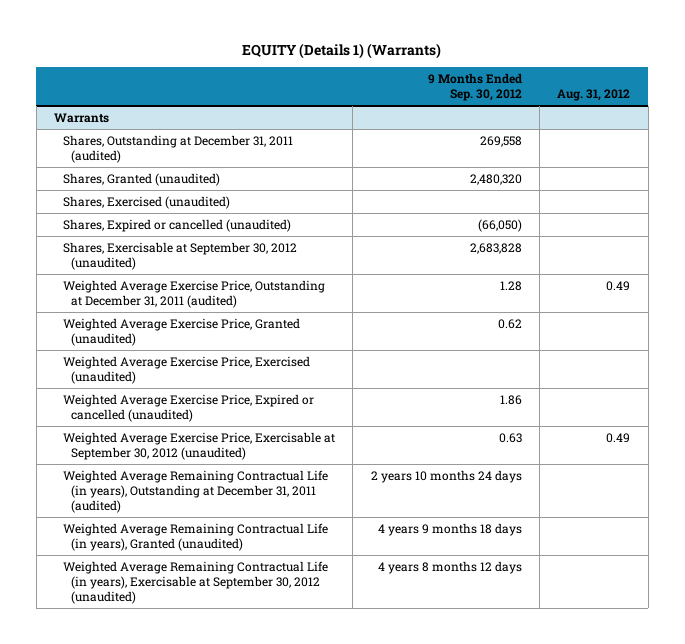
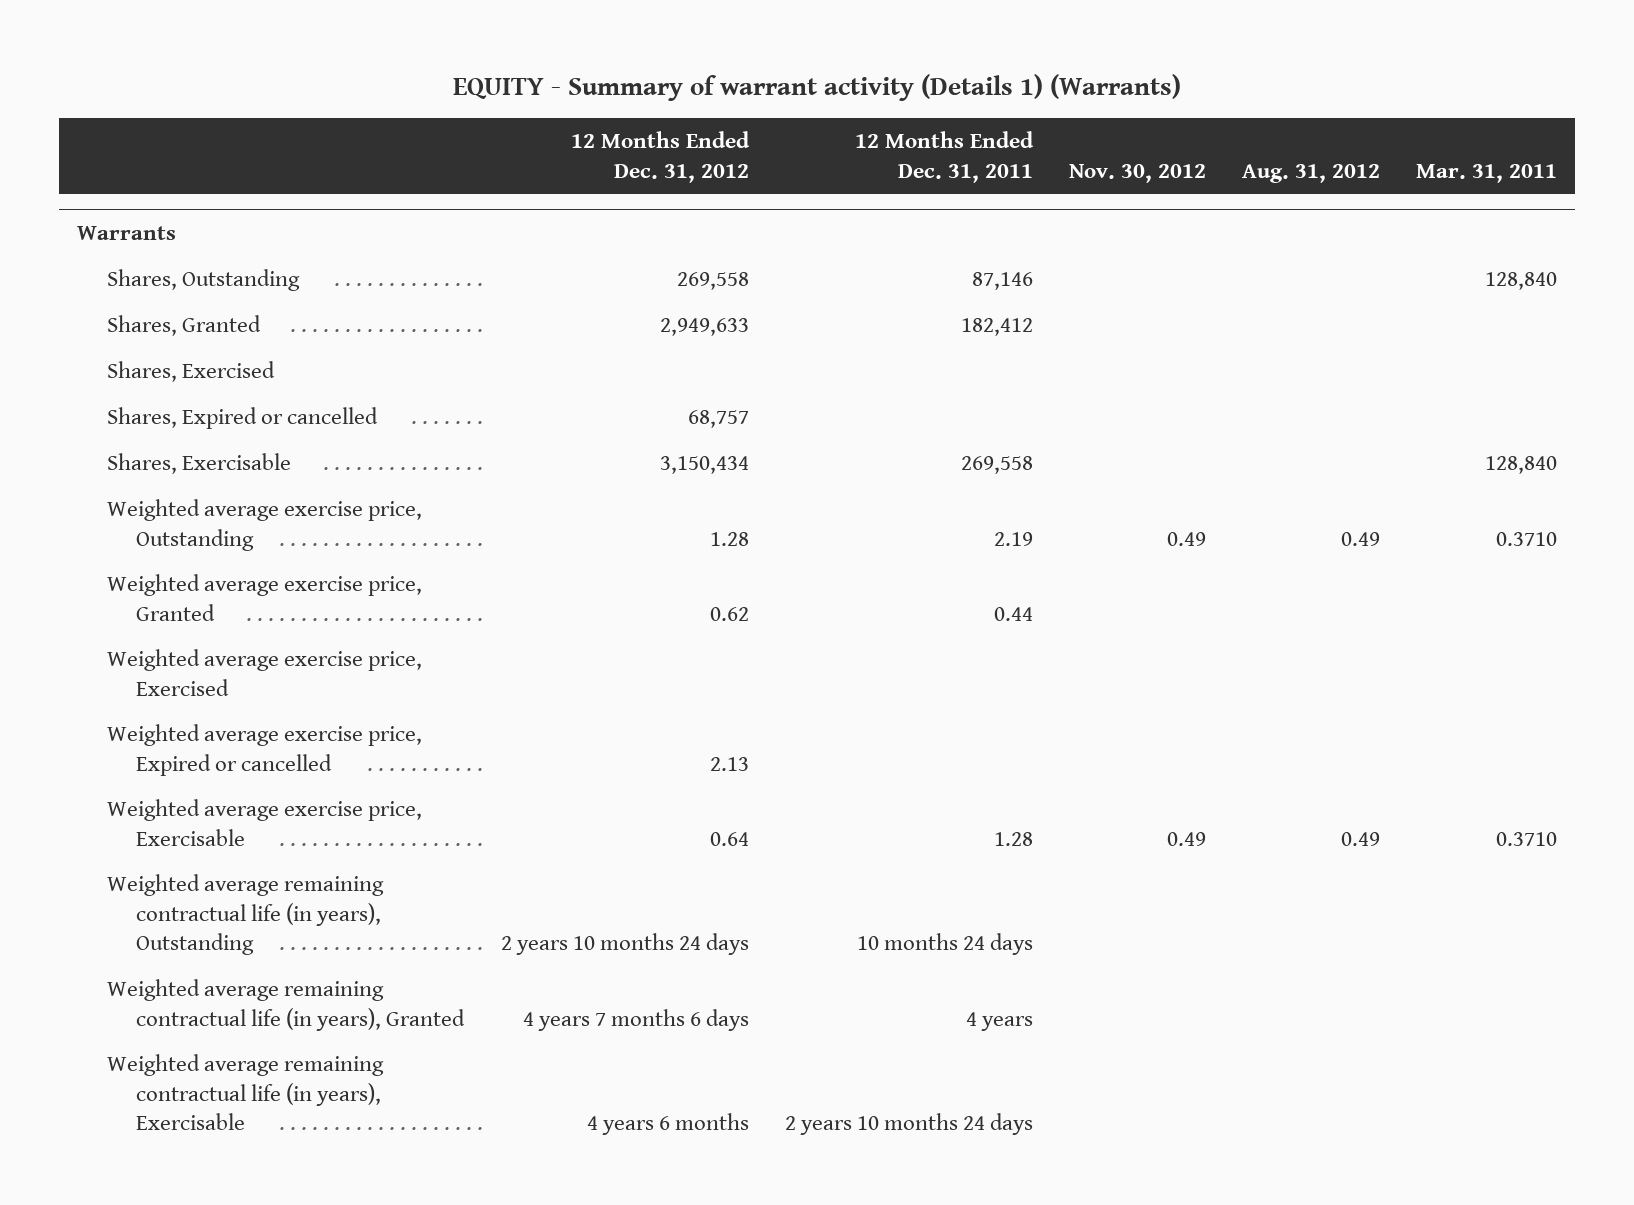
- EQUITY (Details 1) (Warrants)
+ EQUITY - Summary of warrant activity (Details 1) (Warrants)
- | 9 Months Ended Sep. 30, 2012 | Aug. 31, 2012
+ | 12 Months Ended Dec. 31, 2012 | 12 Months Ended Dec. 31, 2011 | Nov. 30, 2012 | Aug. 31, 2012 | Mar. 31, 2011
@ Warrants
- Shares, Outstanding at December 31, 2011 (audited) | 269,558 |
- Shares, Granted (unaudited) | 2,480,320 |
- Shares, Exercised (unaudited)
- Shares, Expired or cancelled (unaudited) | (66,050) |
- Shares, Exercisable at September 30, 2012 (unaudited) | 2,683,828 |
- Weighted Average Exercise Price, Outstanding at December 31, 2011 (audited) | 1.28 | 0.49
- Weighted Average Exercise Price, Granted (unaudited) | 0.62 |
- Weighted Average Exercise Price, Exercised (unaudited)
- Weighted Average Exercise Price, Expired or cancelled (unaudited) | 1.86 |
- Weighted Average Exercise Price, Exercisable at September 30, 2012 (unaudited) | 0.63 | 0.49
- Weighted Average Remaining Contractual Life (in years), Outstanding at December 31, 2011 (audited) | 2 years 10 months 24 days |
- Weighted Average Remaining Contractual Life (in years), Granted (unaudited) | 4 years 9 months 18 days |
- Weighted Average Remaining Contractual Life (in years), Exercisable at September 30, 2012 (unaudited) | 4 years 8 months 12 days |
+ Shares, Outstanding | 269,558 | 87,146 | | | 128,840
+ Shares, Granted | 2,949,633 | 182,412 | | |
+ Shares, Exercised
+ Shares, Expired or cancelled | 68,757 | | | |
+ Shares, Exercisable | 3,150,434 | 269,558 | | | 128,840
+ Weighted average exercise price, Outstanding | 1.28 | 2.19 | 0.49 | 0.49 | 0.3710
+ Weighted average exercise price, Granted | 0.62 | 0.44 | | |
+ Weighted average exercise price, Exercised
+ Weighted average exercise price, Expired or cancelled | 2.13 | | | |
+ Weighted average exercise price, Exercisable | 0.64 | 1.28 | 0.49 | 0.49 | 0.3710
+ Weighted average remaining contractual life (in years), Outstanding | 2 years 10 months 24 days | 10 months 24 days | | |
+ Weighted average remaining contractual life (in years), Granted | 4 years 7 months 6 days | 4 years | | |
+ Weighted average remaining contractual life (in years), Exercisable | 4 years 6 months | 2 years 10 months 24 days | | |

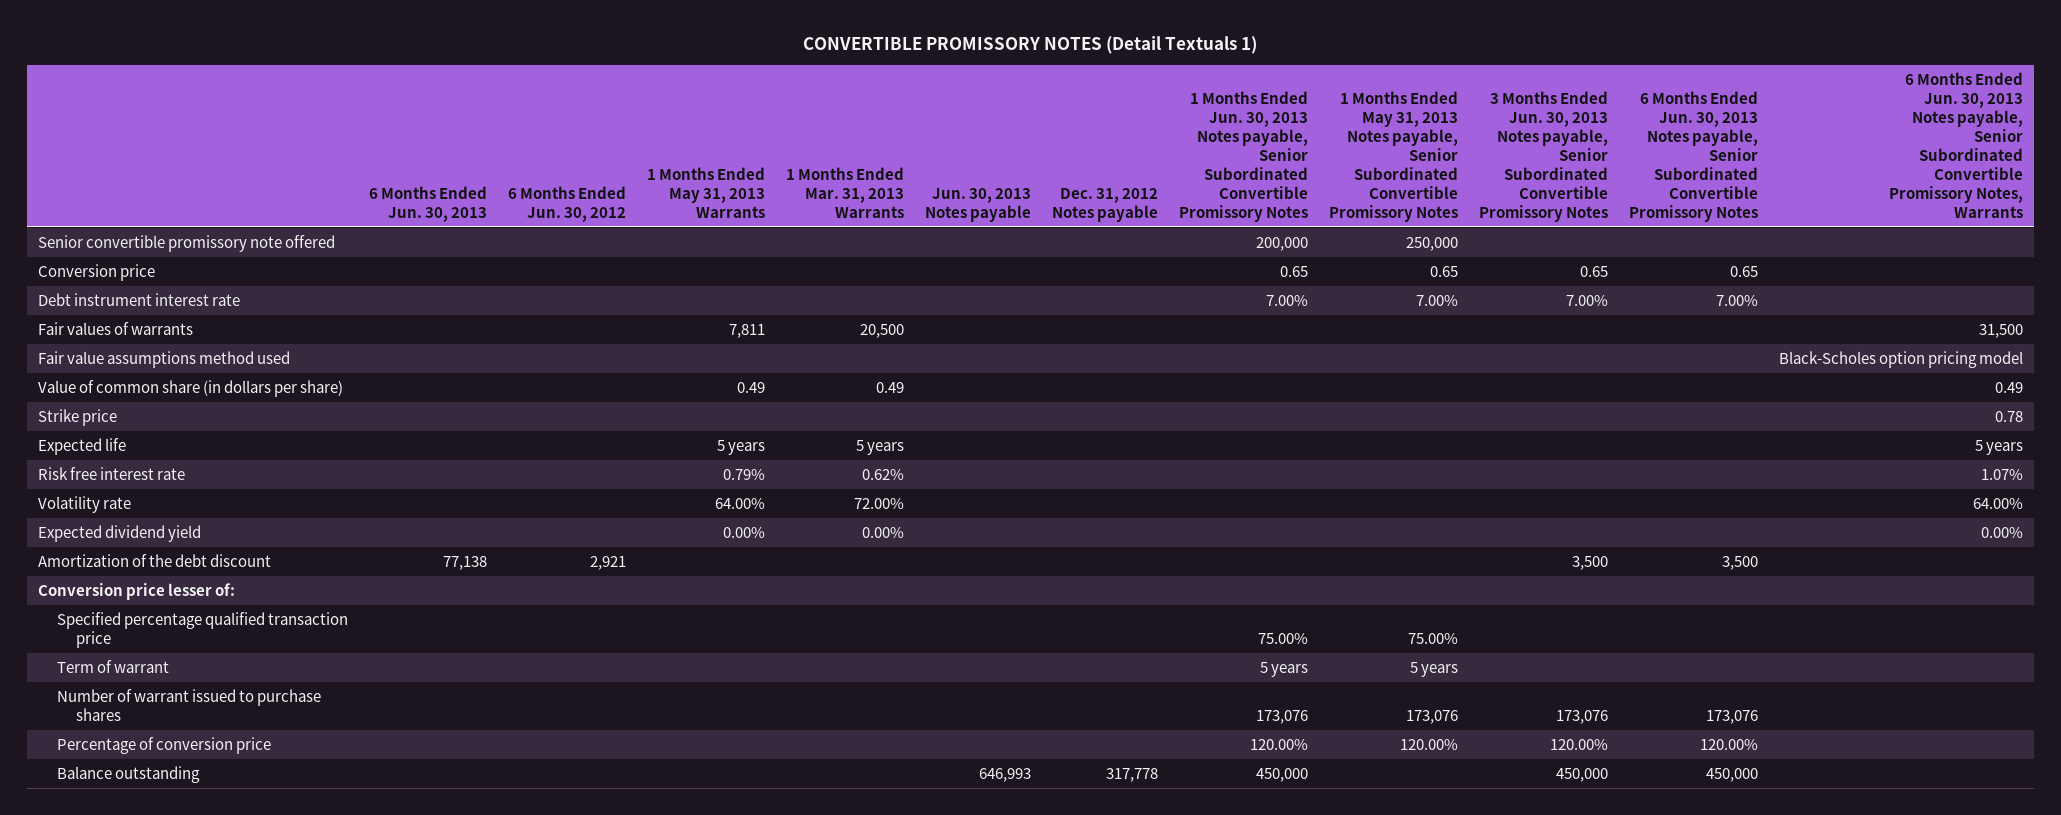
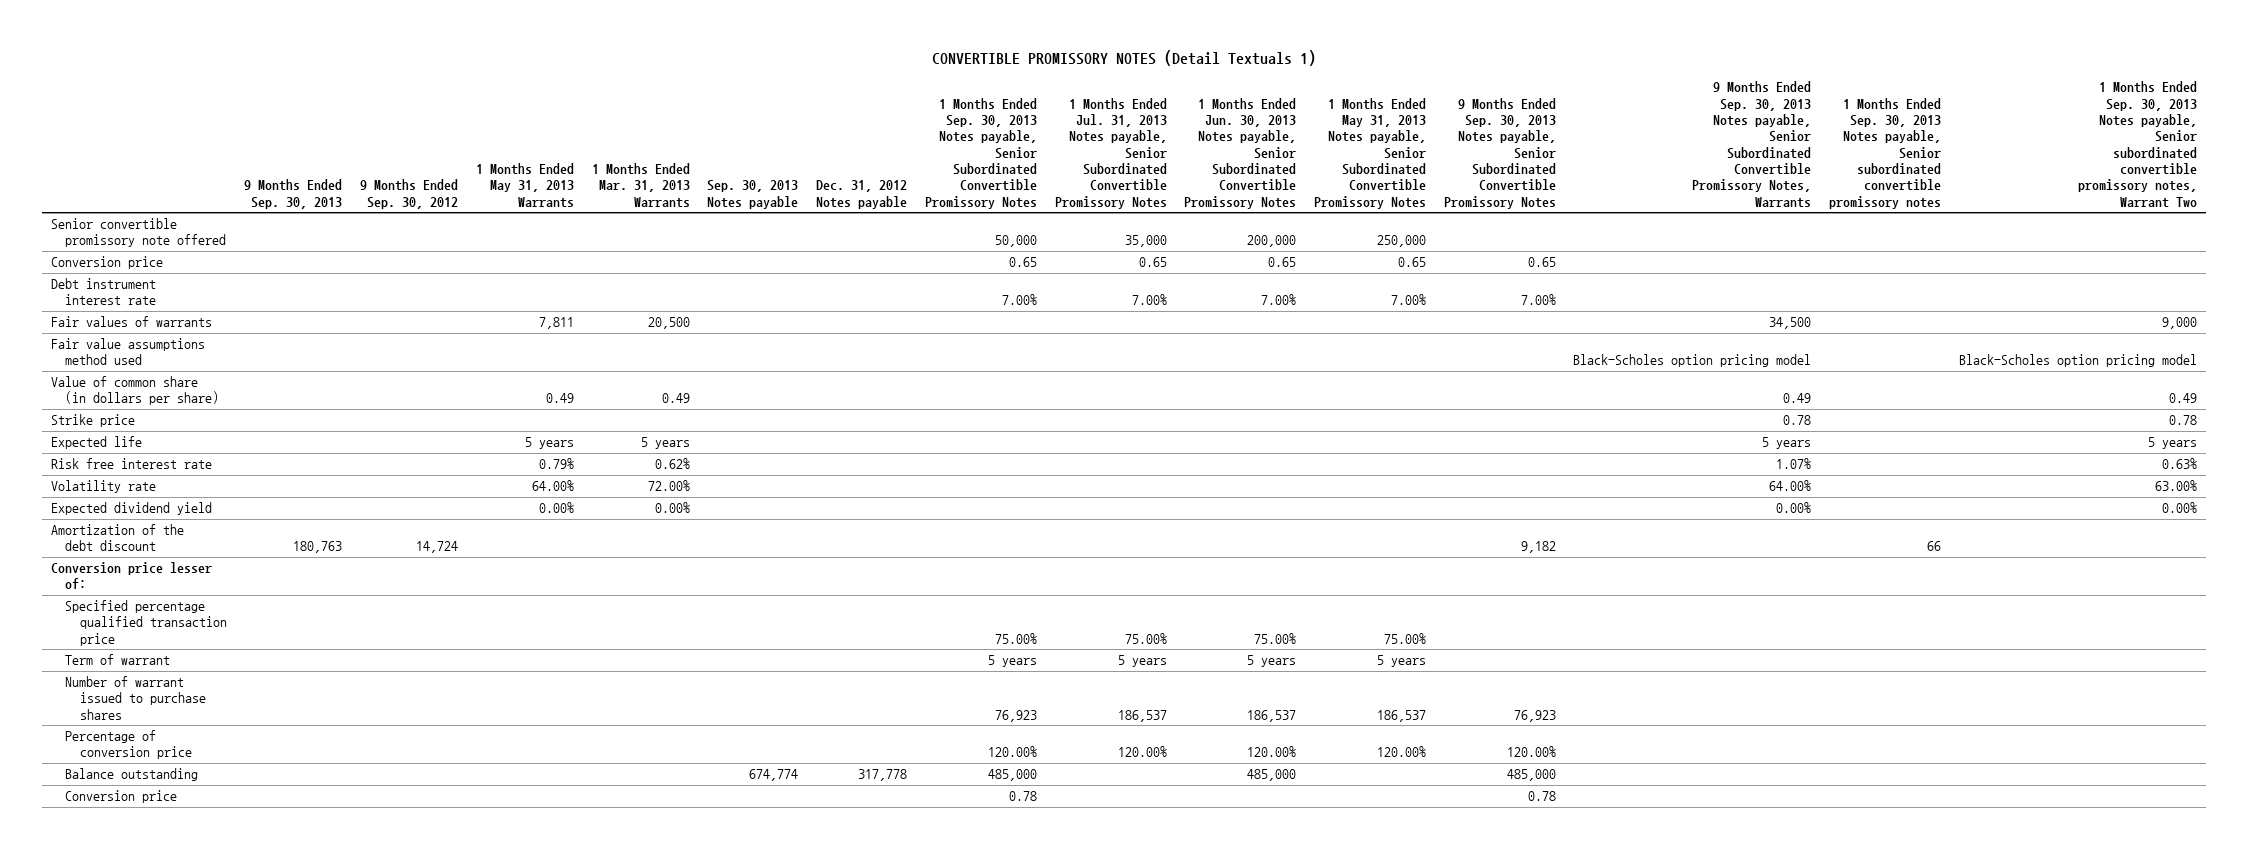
- | 6 Months Ended Jun. 30, 2013 | 6 Months Ended Jun. 30, 2012 | 1 Months Ended May 31, 2013 Warrants | 1 Months Ended Mar. 31, 2013 Warrants | Jun. 30, 2013 Notes payable | Dec. 31, 2012 Notes payable | 1 Months Ended Jun. 30, 2013 Notes payable, Senior Subordinated Convertible Promissory Notes | 1 Months Ended May 31, 2013 Notes payable, Senior Subordinated Convertible Promissory Notes | 3 Months Ended Jun. 30, 2013 Notes payable, Senior Subordinated Convertible Promissory Notes | 6 Months Ended Jun. 30, 2013 Notes payable, Senior Subordinated Convertible Promissory Notes | 6 Months Ended Jun. 30, 2013 Notes payable, Senior Subordinated Convertible Promissory Notes, Warrants
+ | 9 Months Ended Sep. 30, 2013 | 9 Months Ended Sep. 30, 2012 | 1 Months Ended May 31, 2013 Warrants | 1 Months Ended Mar. 31, 2013 Warrants | Sep. 30, 2013 Notes payable | Dec. 31, 2012 Notes payable | 1 Months Ended Sep. 30, 2013 Notes payable, Senior Subordinated Convertible Promissory Notes | 1 Months Ended Jul. 31, 2013 Notes payable, Senior Subordinated Convertible Promissory Notes | 1 Months Ended Jun. 30, 2013 Notes payable, Senior Subordinated Convertible Promissory Notes | 1 Months Ended May 31, 2013 Notes payable, Senior Subordinated Convertible Promissory Notes | 9 Months Ended Sep. 30, 2013 Notes payable, Senior Subordinated Convertible Promissory Notes | 9 Months Ended Sep. 30, 2013 Notes payable, Senior Subordinated Convertible Promissory Notes, Warrants | 1 Months Ended Sep. 30, 2013 Notes payable, Senior subordinated convertible promissory notes | 1 Months Ended Sep. 30, 2013 Notes payable, Senior subordinated convertible promissory notes, Warrant Two
- Number of warrant issued to purchase shares | | | | | | | 173,076 | 173,076 | 173,076 | 173,076 |
+ Number of warrant issued to purchase shares | | | | | | | 76,923 | 186,537 | 186,537 | 186,537 | 76,923 | | |
- Balance outstanding | | | | | 646,993 | 317,778 | 450,000 | | 450,000 | 450,000 |
+ Balance outstanding | | | | | 674,774 | 317,778 | 485,000 | | 485,000 | | 485,000 | | |
+ Conversion price | | | | | | | 0.78 | | | | 0.78 | | |

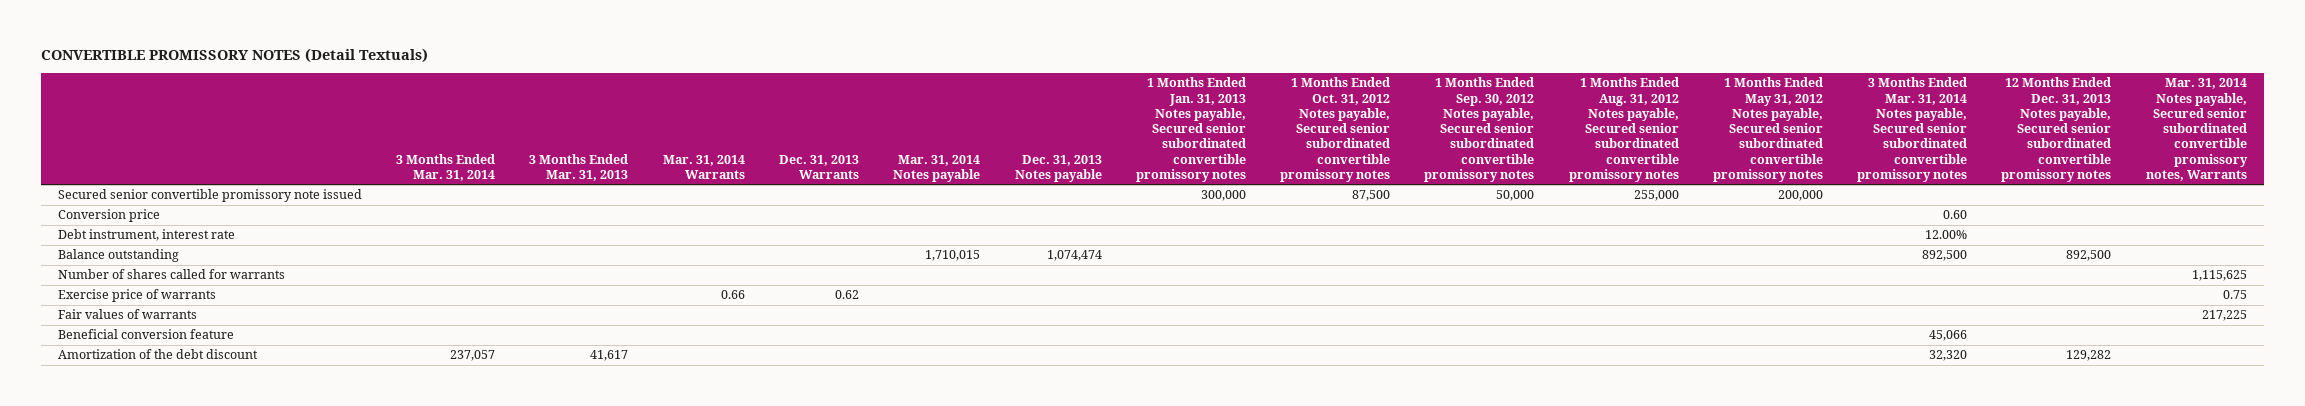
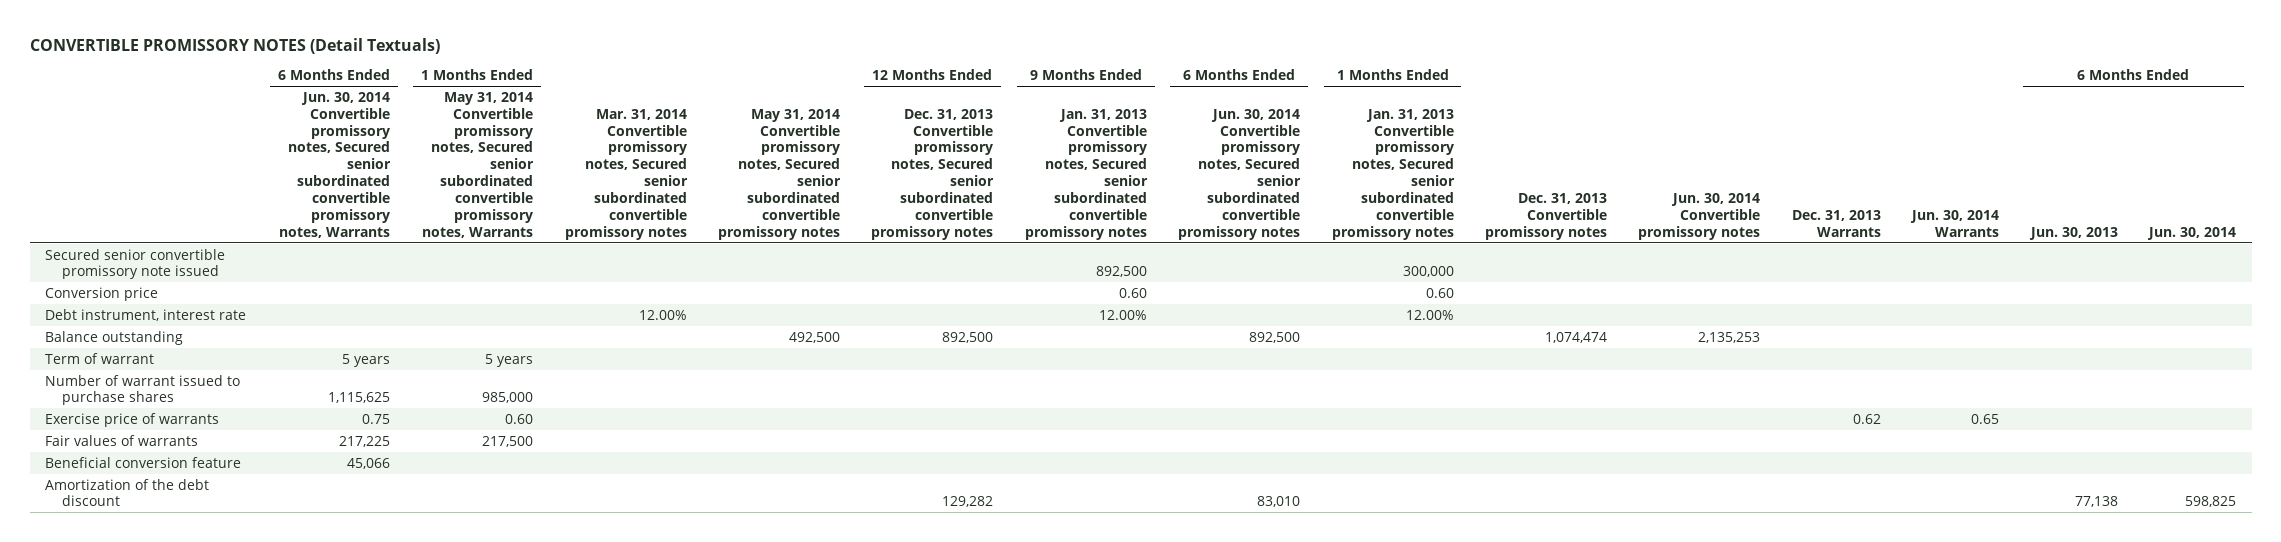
- | 3 Months Ended Mar. 31, 2014 | 3 Months Ended Mar. 31, 2013 | Mar. 31, 2014 Warrants | Dec. 31, 2013 Warrants | Mar. 31, 2014 Notes payable | Dec. 31, 2013 Notes payable | 1 Months Ended Jan. 31, 2013 Notes payable, Secured senior subordinated convertible promissory notes | 1 Months Ended Oct. 31, 2012 Notes payable, Secured senior subordinated convertible promissory notes | 1 Months Ended Sep. 30, 2012 Notes payable, Secured senior subordinated convertible promissory notes | 1 Months Ended Aug. 31, 2012 Notes payable, Secured senior subordinated convertible promissory notes | 1 Months Ended May 31, 2012 Notes payable, Secured senior subordinated convertible promissory notes | 3 Months Ended Mar. 31, 2014 Notes payable, Secured senior subordinated convertible promissory notes | 12 Months Ended Dec. 31, 2013 Notes payable, Secured senior subordinated convertible promissory notes | Mar. 31, 2014 Notes payable, Secured senior subordinated convertible promissory notes, Warrants
+ | 6 Months Ended Jun. 30, 2014 Convertible promissory notes, Secured senior subordinated convertible promissory notes, Warrants | 1 Months Ended May 31, 2014 Convertible promissory notes, Secured senior subordinated convertible promissory notes, Warrants | Mar. 31, 2014 Convertible promissory notes, Secured senior subordinated convertible promissory notes | May 31, 2014 Convertible promissory notes, Secured senior subordinated convertible promissory notes | 12 Months Ended Dec. 31, 2013 Convertible promissory notes, Secured senior subordinated convertible promissory notes | 9 Months Ended Jan. 31, 2013 Convertible promissory notes, Secured senior subordinated convertible promissory notes | 6 Months Ended Jun. 30, 2014 Convertible promissory notes, Secured senior subordinated convertible promissory notes | 1 Months Ended Jan. 31, 2013 Convertible promissory notes, Secured senior subordinated convertible promissory notes | Dec. 31, 2013 Convertible promissory notes | Jun. 30, 2014 Convertible promissory notes | Dec. 31, 2013 Warrants | Jun. 30, 2014 Warrants | 6 Months Ended Jun. 30, 2013 | 6 Months Ended Jun. 30, 2014
- Number of shares called for warrants | | | | | | | | | | | | | | 1,115,625
+ Term of warrant | 5 years | 5 years | | | | | | | | | | | |
+ Number of warrant issued to purchase shares | 1,115,625 | 985,000 | | | | | | | | | | | |

